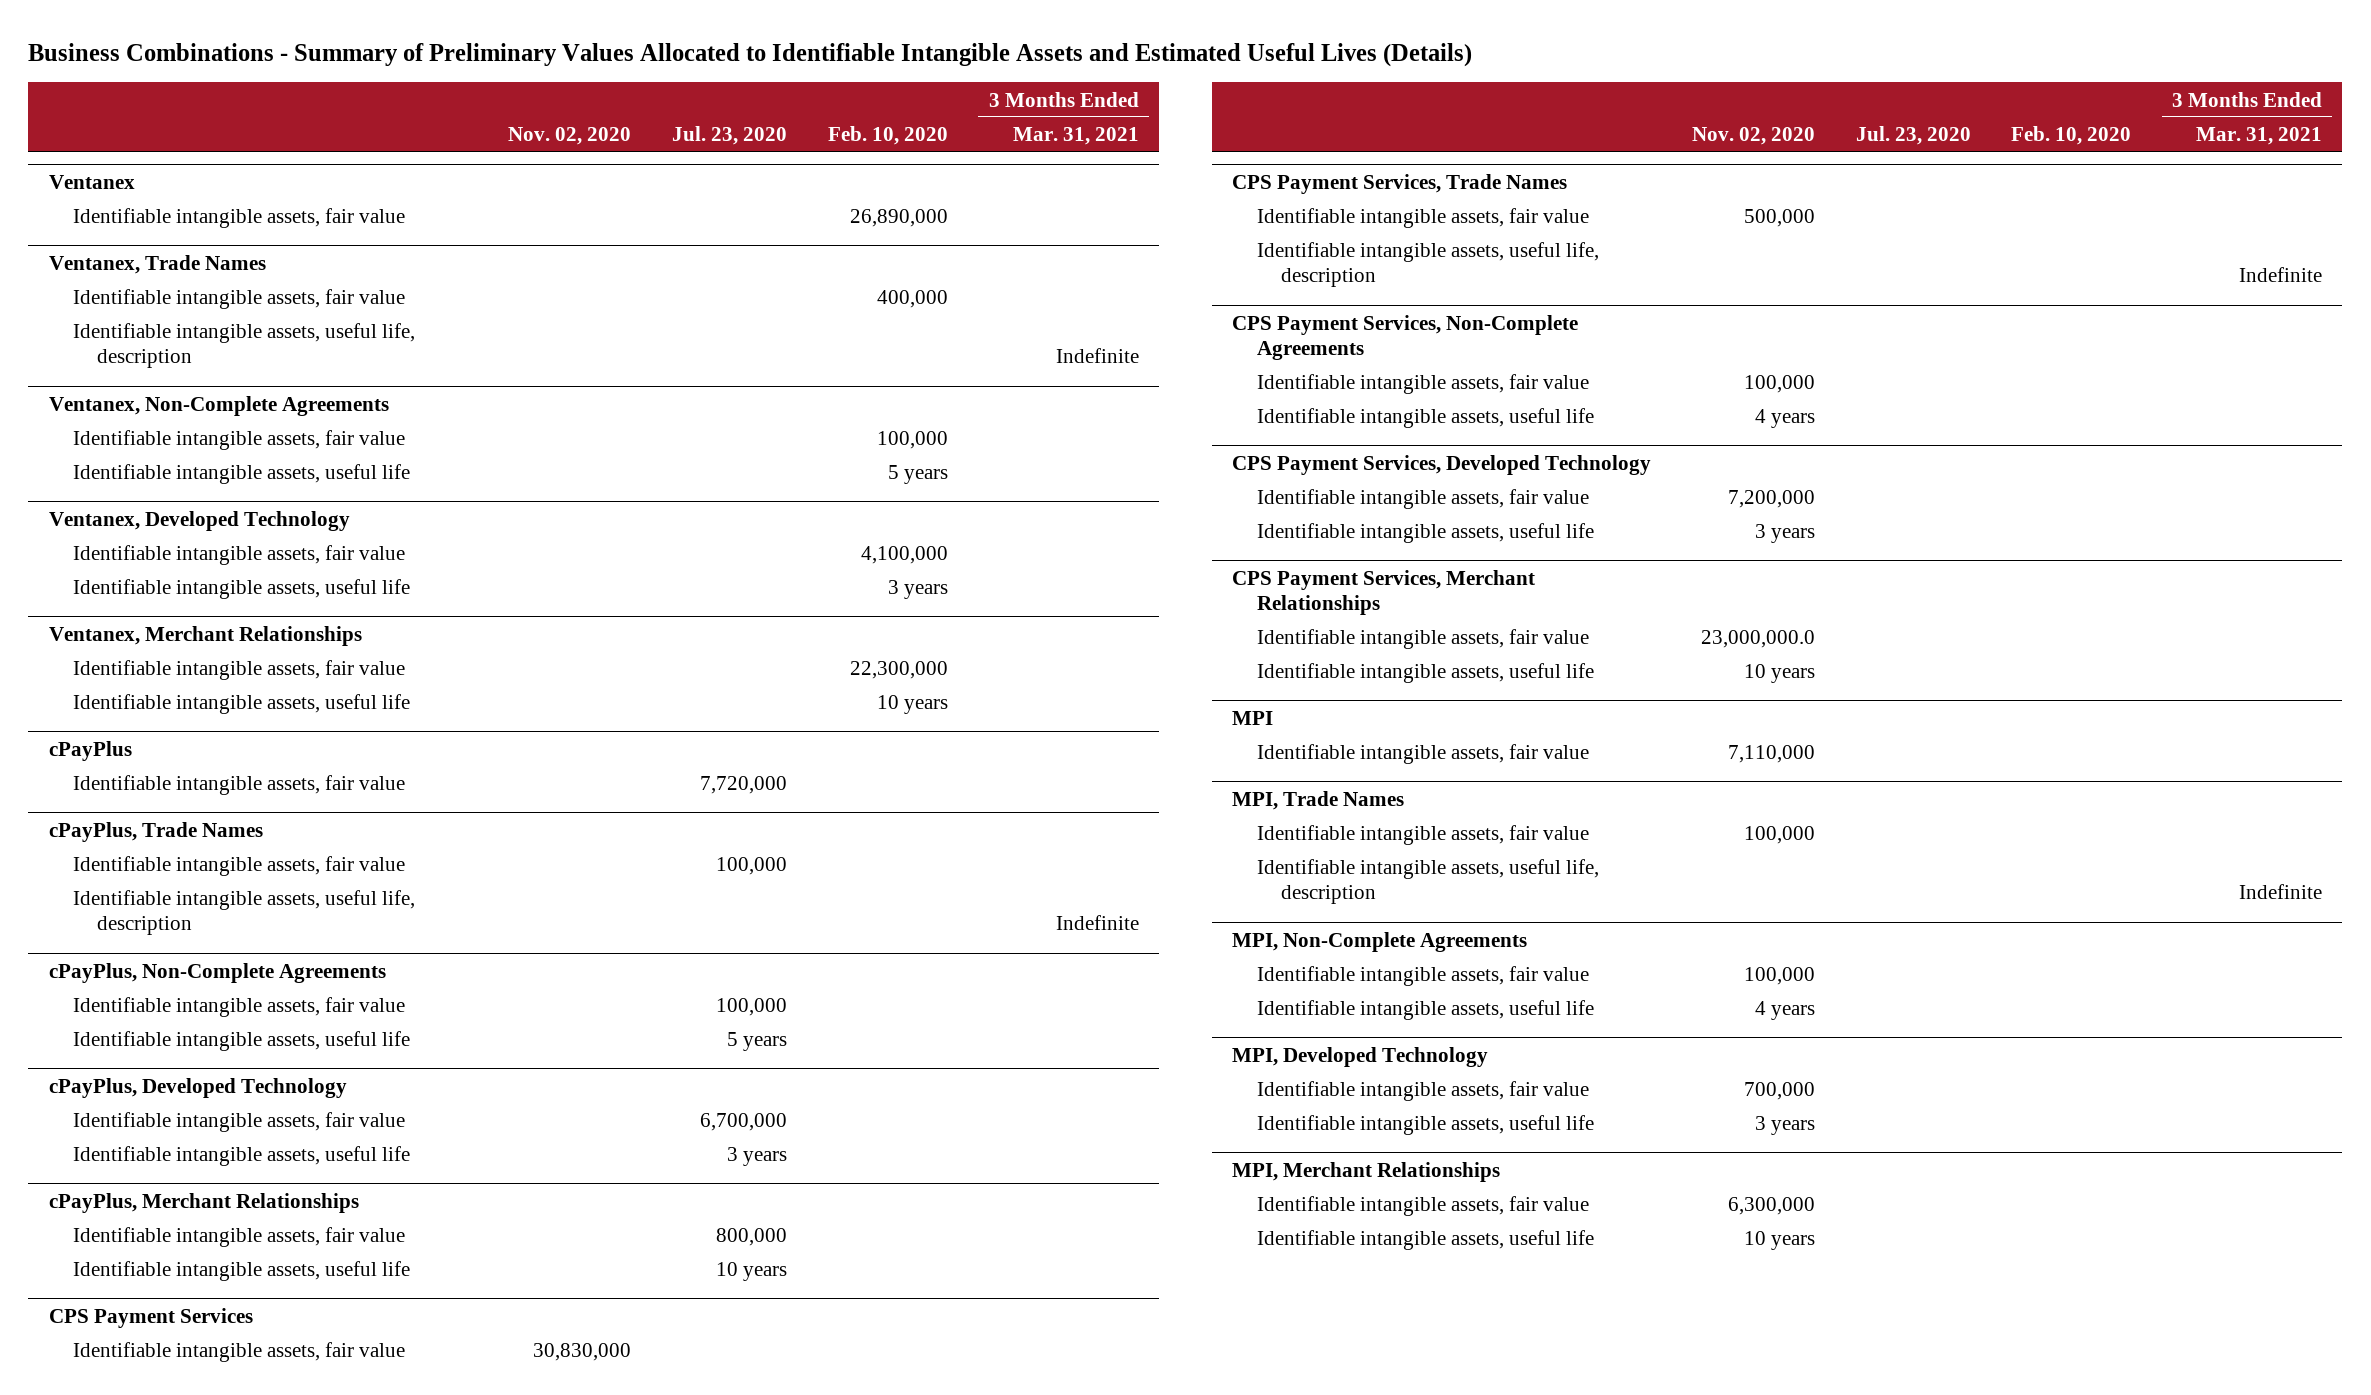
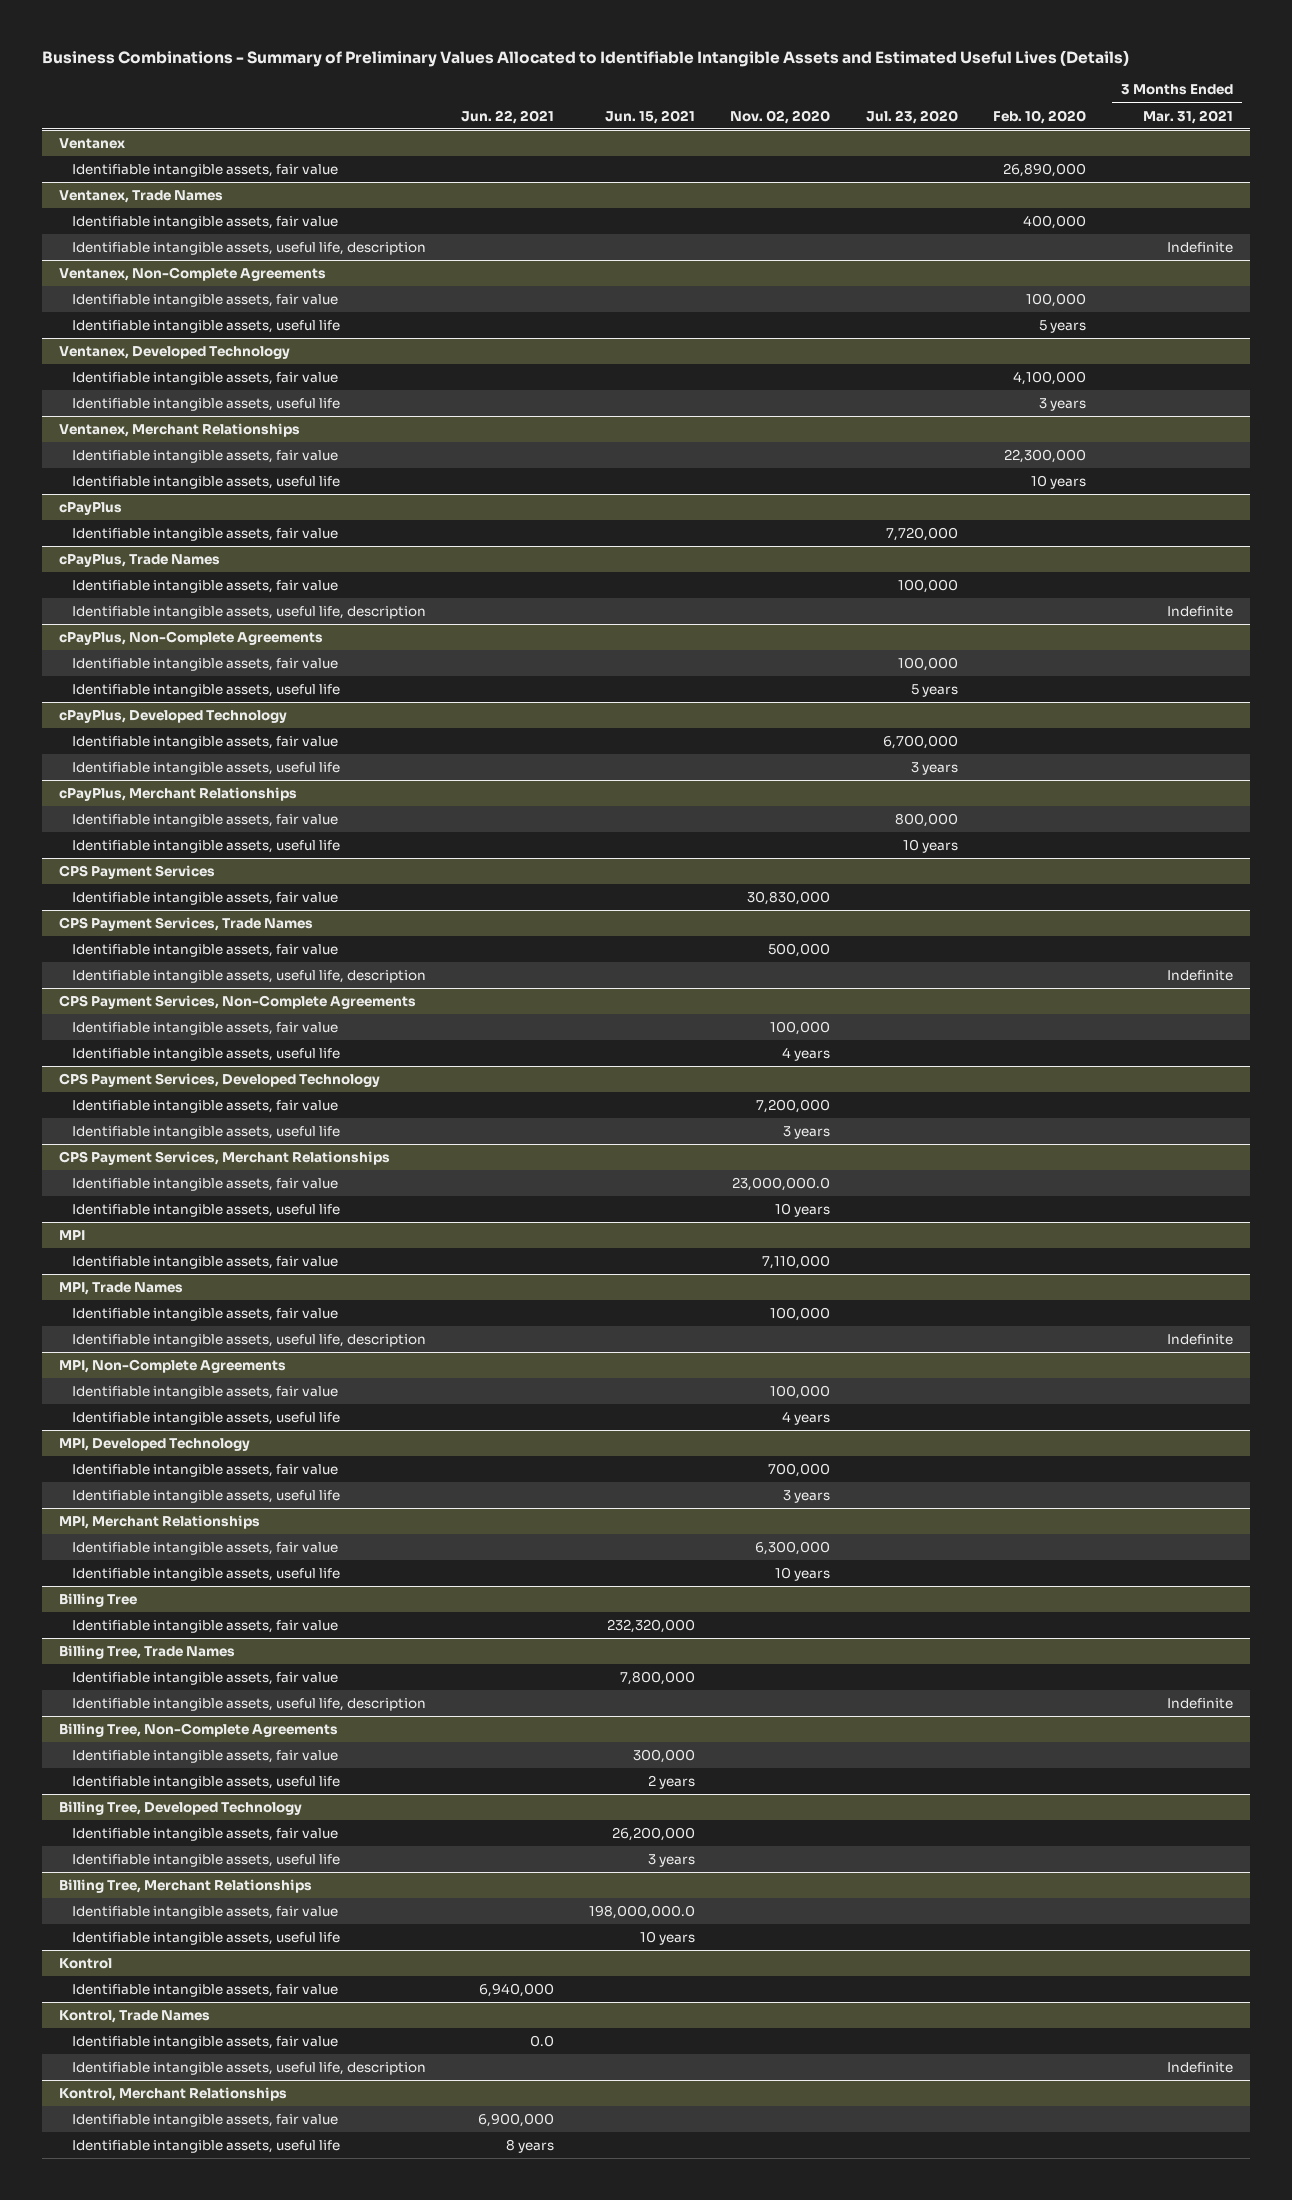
- | Nov. 02, 2020 | Jul. 23, 2020 | Feb. 10, 2020 | 3 Months Ended Mar. 31, 2021
+ | Jun. 22, 2021 | Jun. 15, 2021 | Nov. 02, 2020 | Jul. 23, 2020 | Feb. 10, 2020 | 3 Months Ended Mar. 31, 2021
+ Billing Tree
+ Identifiable intangible assets, fair value | | 232,320,000 | | | |
+ Billing Tree, Trade Names
+ Identifiable intangible assets, fair value | | 7,800,000 | | | |
+ Identifiable intangible assets, useful life, description | | | | | | Indefinite
+ Billing Tree, Non-Complete Agreements
+ Identifiable intangible assets, fair value | | 300,000 | | | |
+ Identifiable intangible assets, useful life | | 2 years | | | |
+ Billing Tree, Developed Technology
+ Identifiable intangible assets, fair value | | 26,200,000 | | | |
+ Identifiable intangible assets, useful life | | 3 years | | | |
+ Billing Tree, Merchant Relationships
+ Identifiable intangible assets, fair value | | 198,000,000.0 | | | |
+ Identifiable intangible assets, useful life | | 10 years | | | |
+ Kontrol
+ Identifiable intangible assets, fair value | 6,940,000 | | | | |
+ Kontrol, Trade Names
+ Identifiable intangible assets, fair value | 0.0 | | | | |
+ Identifiable intangible assets, useful life, description | | | | | | Indefinite
+ Kontrol, Merchant Relationships
+ Identifiable intangible assets, fair value | 6,900,000 | | | | |
+ Identifiable intangible assets, useful life | 8 years | | | | |

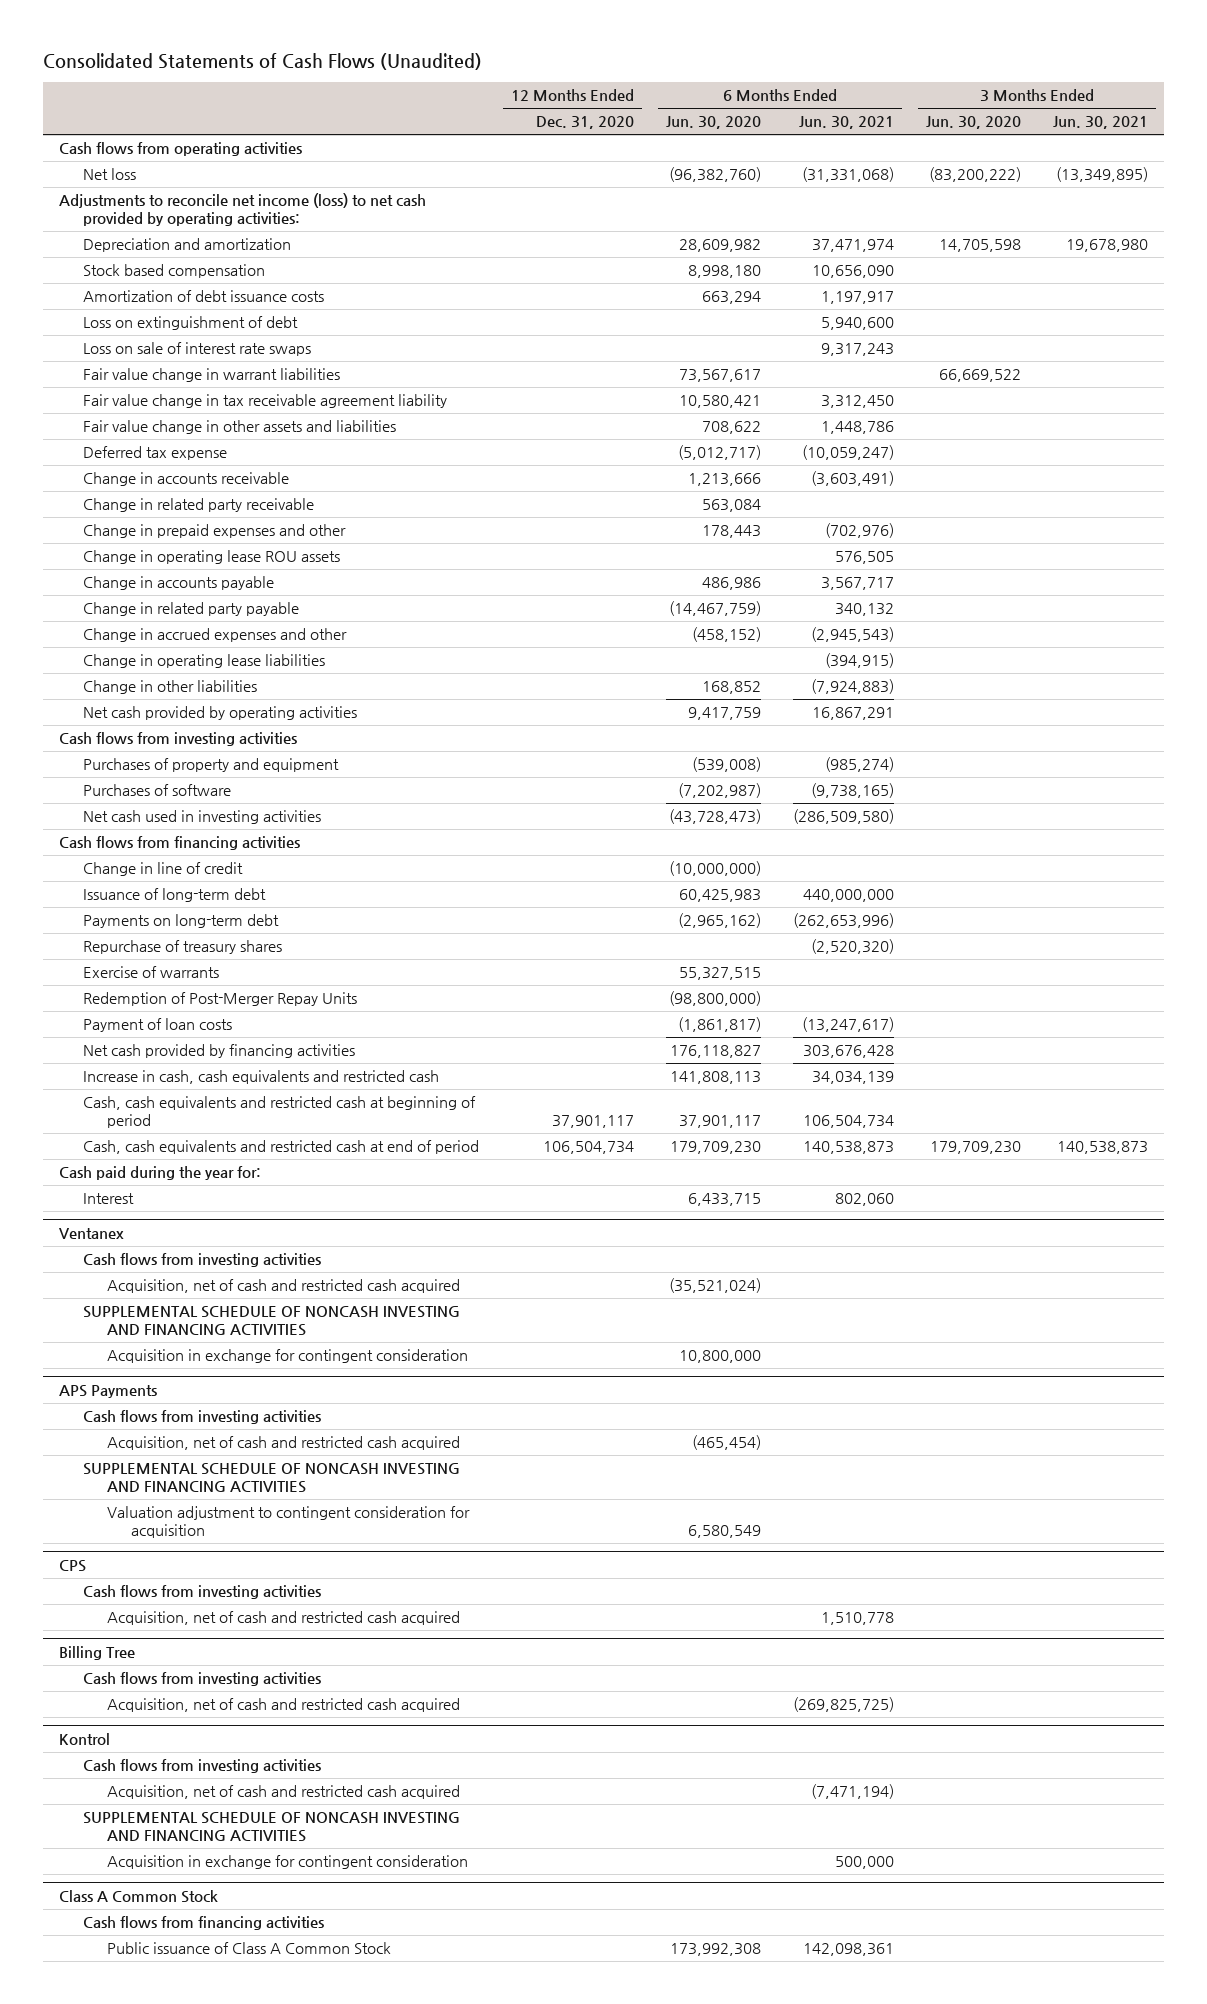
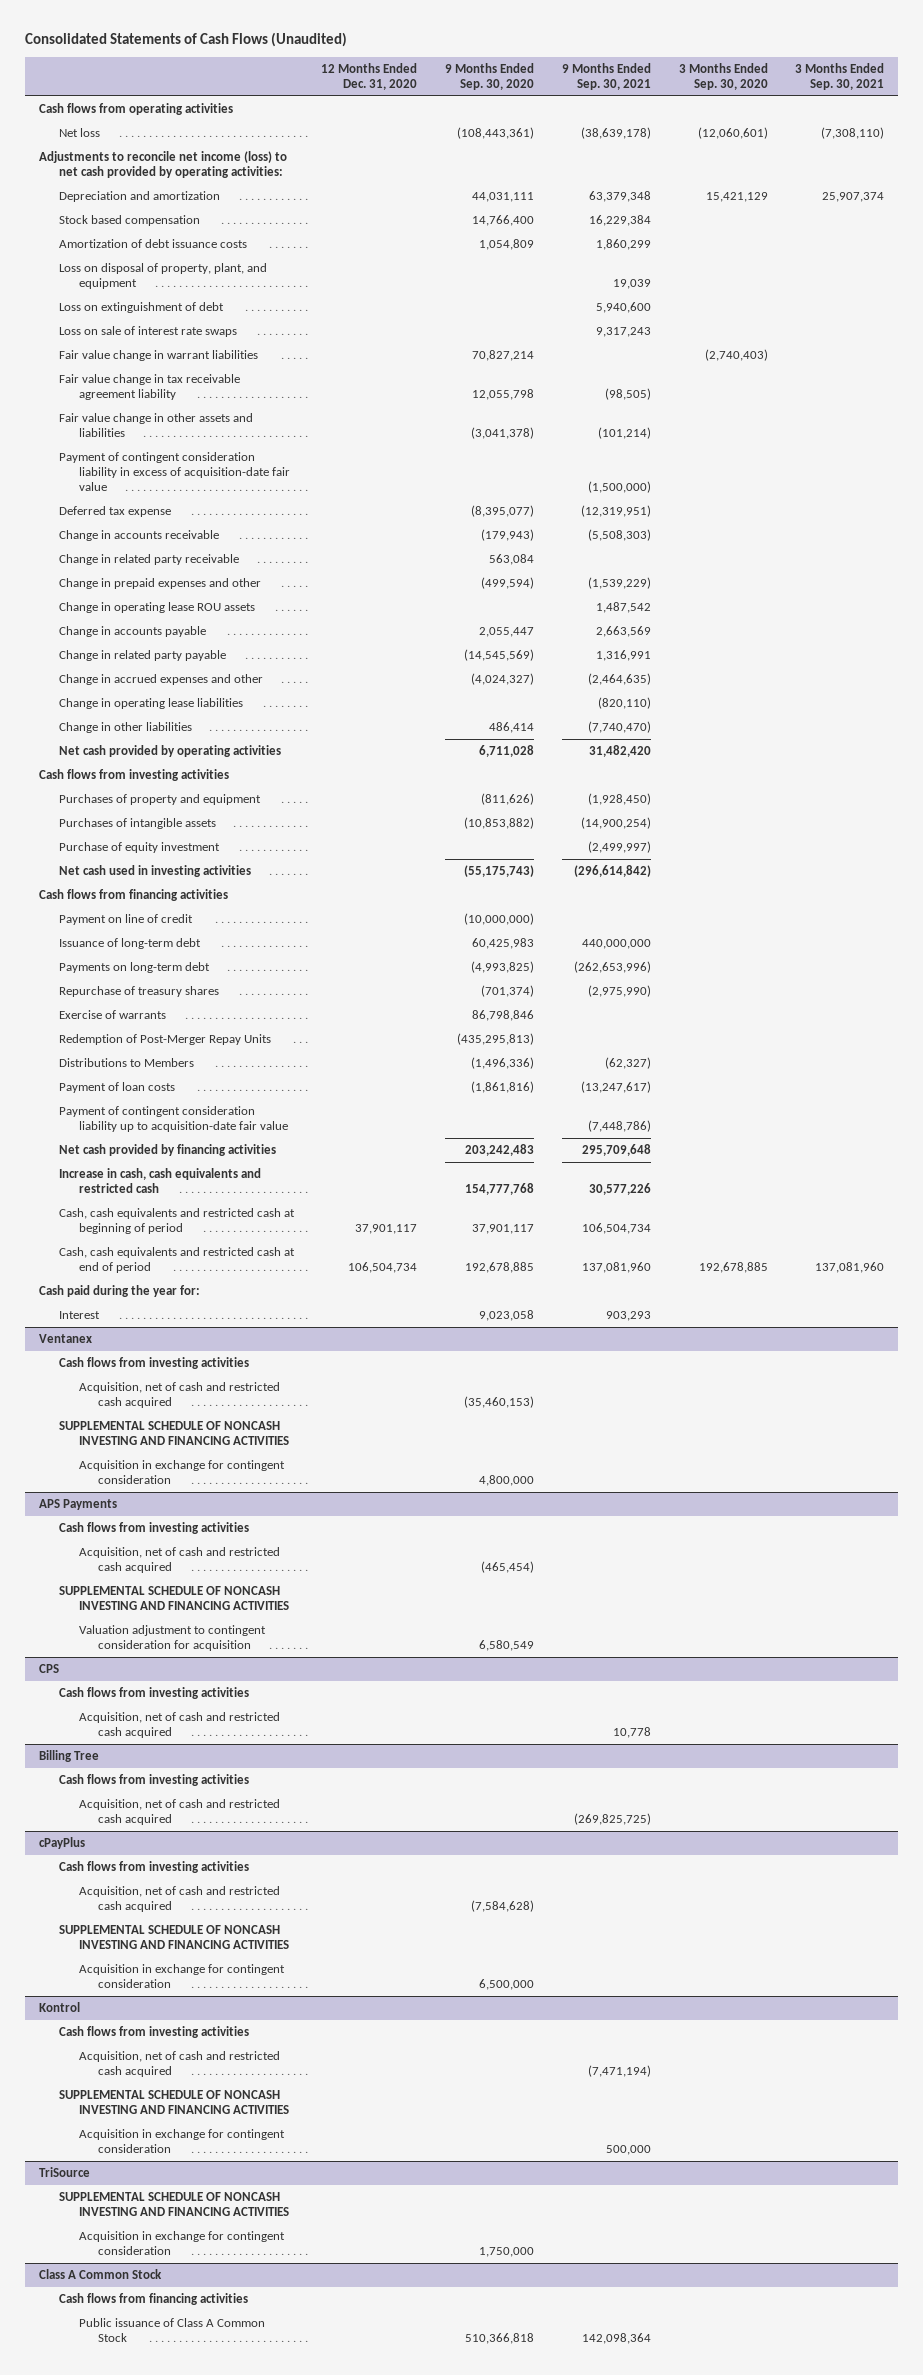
- | 12 Months Ended Dec. 31, 2020 | 6 Months Ended Jun. 30, 2020 | 6 Months Ended Jun. 30, 2021 | 3 Months Ended Jun. 30, 2020 | 3 Months Ended Jun. 30, 2021
+ | 12 Months Ended Dec. 31, 2020 | 9 Months Ended Sep. 30, 2020 | 9 Months Ended Sep. 30, 2021 | 3 Months Ended Sep. 30, 2020 | 3 Months Ended Sep. 30, 2021
+ Loss on disposal of property, plant, and equipment | | | 19,039 | |
+ Payment of contingent consideration liability in excess of acquisition-date fair value | | | (1,500,000) | |
- Purchases of software | | (7,202,987) | (9,738,165) | |
+ Purchases of intangible assets | | (10,853,882) | (14,900,254) | |
+ Purchase of equity investment | | | (2,499,997) | |
- Change in line of credit | | (10,000,000) | | |
+ Payment on line of credit | | (10,000,000) | | |
+ Distributions to Members | | (1,496,336) | (62,327) | |
+ Payment of contingent consideration liability up to acquisition-date fair value | | | (7,448,786) | |
+ cPayPlus
+ Cash flows from investing activities
+ Acquisition, net of cash and restricted cash acquired | | (7,584,628) | | |
+ SUPPLEMENTAL SCHEDULE OF NONCASH INVESTING AND FINANCING ACTIVITIES
+ Acquisition in exchange for contingent consideration | | 6,500,000 | | |
+ TriSource
+ SUPPLEMENTAL SCHEDULE OF NONCASH INVESTING AND FINANCING ACTIVITIES
+ Acquisition in exchange for contingent consideration | | 1,750,000 | | |

